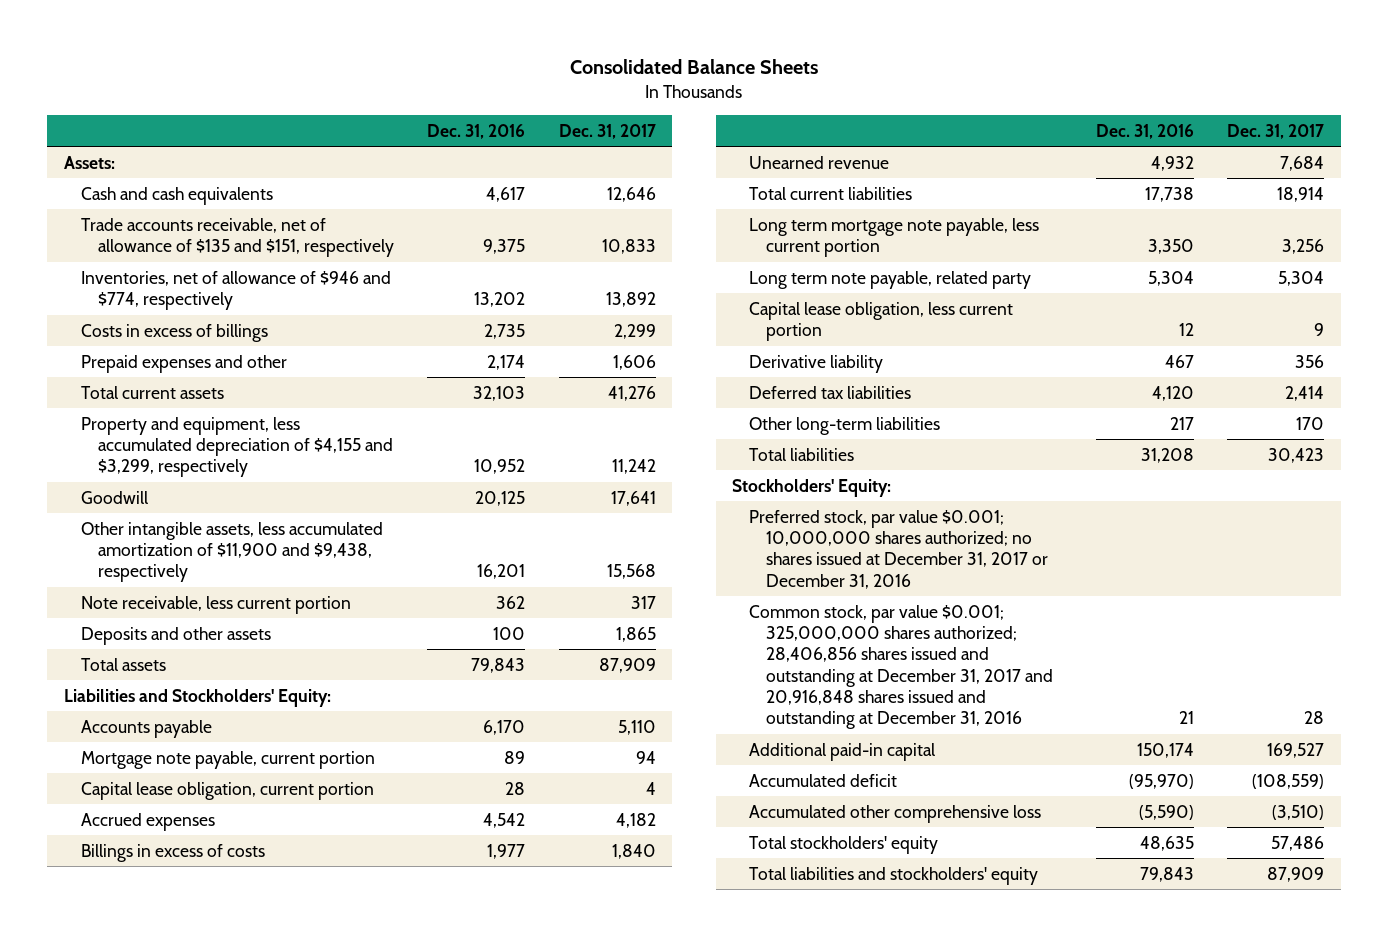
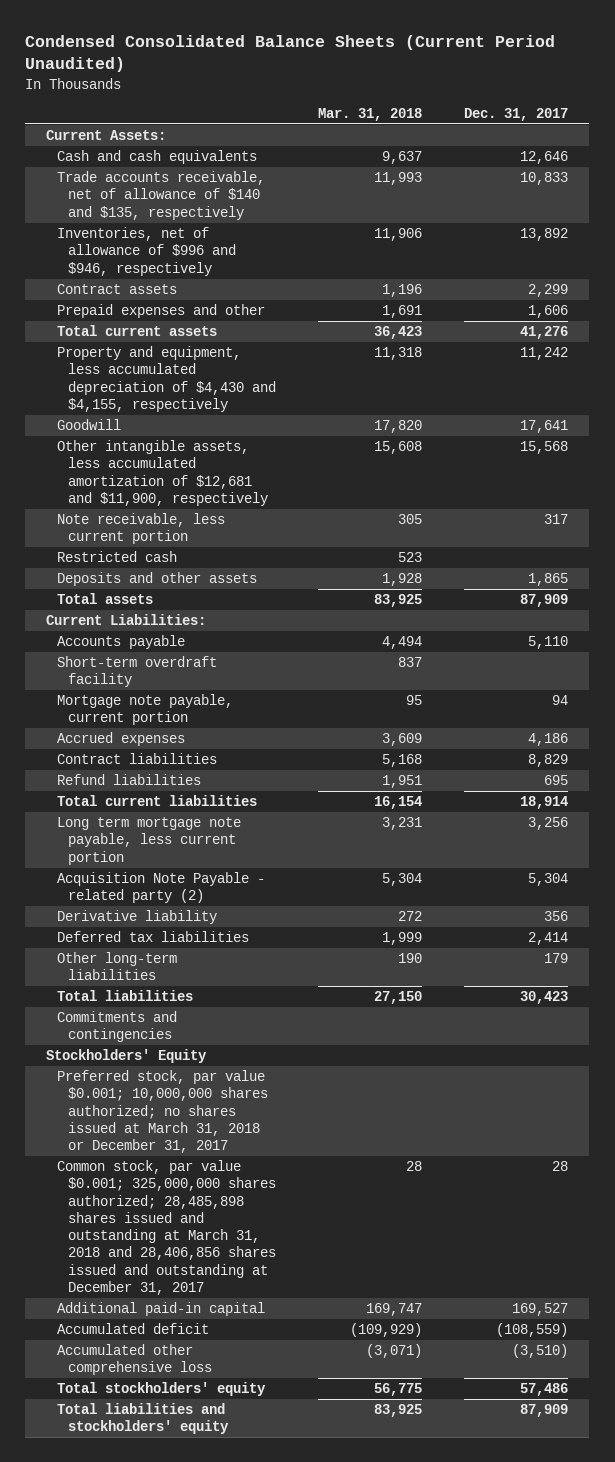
- Consolidated Balance Sheets
+ Condensed Consolidated Balance Sheets (Current Period Unaudited)
- | Dec. 31, 2016 | Dec. 31, 2017
+ | Mar. 31, 2018 | Dec. 31, 2017
- Assets:
+ Current Assets:
- Trade accounts receivable, net of allowance of $135 and $151, respectively | 9,375 | 10,833
- Inventories, net of allowance of $946 and $774, respectively | 13,202 | 13,892
- Costs in excess of billings | 2,735 | 2,299
+ Trade accounts receivable, net of allowance of $140 and $135, respectively | 11,993 | 10,833
+ Inventories, net of allowance of $996 and $946, respectively | 11,906 | 13,892
+ Contract assets | 1,196 | 2,299
- Property and equipment, less accumulated depreciation of $4,155 and $3,299, respectively | 10,952 | 11,242
+ Property and equipment, less accumulated depreciation of $4,430 and $4,155, respectively | 11,318 | 11,242
- Other intangible assets, less accumulated amortization of $11,900 and $9,438, respectively | 16,201 | 15,568
+ Other intangible assets, less accumulated amortization of $12,681 and $11,900, respectively | 15,608 | 15,568
+ Restricted cash | 523 |
- Liabilities and Stockholders' Equity:
+ Current Liabilities:
+ Short-term overdraft facility | 837 |
- Capital lease obligation, current portion | 28 | 4
- Accrued expenses | 4,542 | 4,182
- Billings in excess of costs | 1,977 | 1,840
- Unearned revenue | 4,932 | 7,684
+ Accrued expenses | 3,609 | 4,186
+ Contract liabilities | 5,168 | 8,829
+ Refund liabilities | 1,951 | 695
- Long term note payable, related party | 5,304 | 5,304
- Capital lease obligation, less current portion | 12 | 9
+ Acquisition Note Payable - related party (2) | 5,304 | 5,304
- Other long-term liabilities | 217 | 170
+ Other long-term liabilities | 190 | 179
- Stockholders' Equity:
- Preferred stock, par value $0.001; 10,000,000 shares authorized; no shares issued at December 31, 2017 or December 31, 2016
- Common stock, par value $0.001; 325,000,000 shares authorized; 28,406,856 shares issued and outstanding at December 31, 2017 and 20,916,848 shares issued and outstanding at December 31, 2016 | 21 | 28
+ Commitments and contingencies
+ Stockholders' Equity
+ Preferred stock, par value $0.001; 10,000,000 shares authorized; no shares issued at March 31, 2018 or December 31, 2017
+ Common stock, par value $0.001; 325,000,000 shares authorized; 28,485,898 shares issued and outstanding at March 31, 2018 and 28,406,856 shares issued and outstanding at December 31, 2017 | 28 | 28

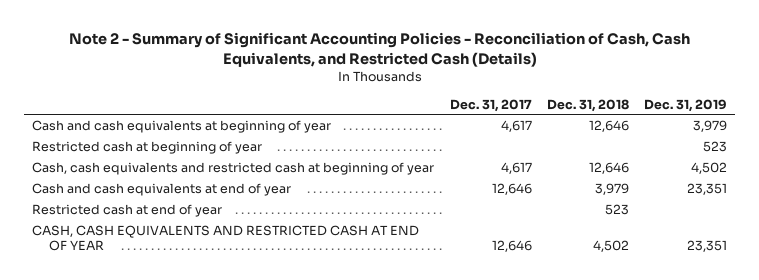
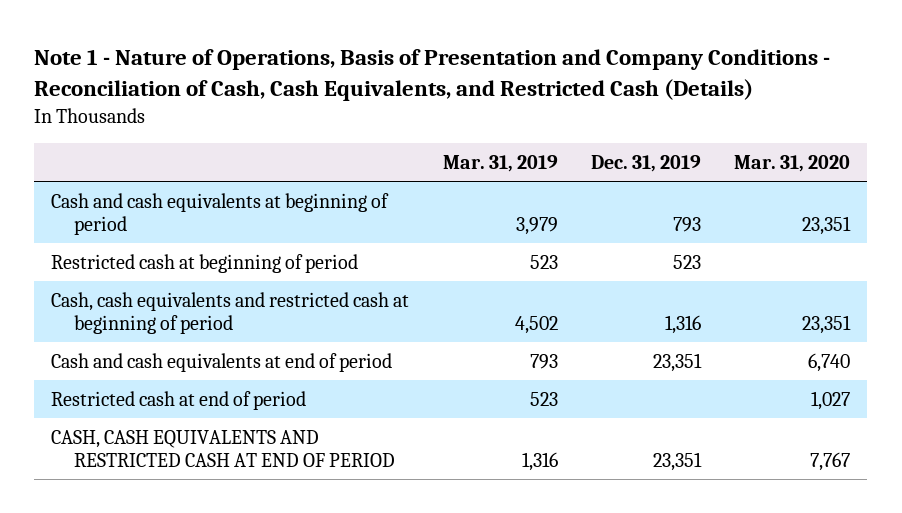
- Note 2 - Summary of Significant Accounting Policies - Reconciliation of Cash, Cash Equivalents, and Restricted Cash (Details)
+ Note 1 - Nature of Operations, Basis of Presentation and Company Conditions - Reconciliation of Cash, Cash Equivalents, and Restricted Cash (Details)
- | Dec. 31, 2017 | Dec. 31, 2018 | Dec. 31, 2019
+ | Mar. 31, 2019 | Dec. 31, 2019 | Mar. 31, 2020
- Cash and cash equivalents at beginning of year | 4,617 | 12,646 | 3,979
- Restricted cash at beginning of year | | | 523
- Cash, cash equivalents and restricted cash at beginning of year | 4,617 | 12,646 | 4,502
- Cash and cash equivalents at end of year | 12,646 | 3,979 | 23,351
- Restricted cash at end of year | | 523 |
- CASH, CASH EQUIVALENTS AND RESTRICTED CASH AT END OF YEAR | 12,646 | 4,502 | 23,351
+ Cash and cash equivalents at beginning of period | 3,979 | 793 | 23,351
+ Restricted cash at beginning of period | 523 | 523 |
+ Cash, cash equivalents and restricted cash at beginning of period | 4,502 | 1,316 | 23,351
+ Cash and cash equivalents at end of period | 793 | 23,351 | 6,740
+ Restricted cash at end of period | 523 | | 1,027
+ CASH, CASH EQUIVALENTS AND RESTRICTED CASH AT END OF PERIOD | 1,316 | 23,351 | 7,767

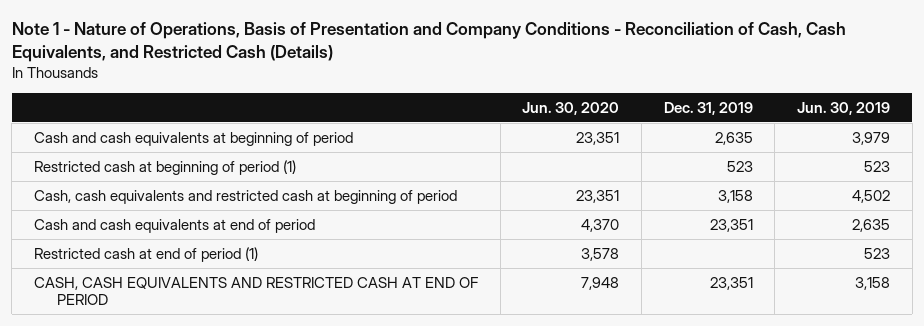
- | Mar. 31, 2019 | Dec. 31, 2019 | Mar. 31, 2020
+ | Jun. 30, 2020 | Dec. 31, 2019 | Jun. 30, 2019
- Cash and cash equivalents at beginning of period | 3,979 | 793 | 23,351
- Restricted cash at beginning of period | 523 | 523 |
- Cash, cash equivalents and restricted cash at beginning of period | 4,502 | 1,316 | 23,351
+ Cash and cash equivalents at beginning of period | 23,351 | 2,635 | 3,979
+ Restricted cash at beginning of period (1) | | 523 | 523
+ Cash, cash equivalents and restricted cash at beginning of period | 23,351 | 3,158 | 4,502
- Restricted cash at end of period | 523 | | 1,027
+ Restricted cash at end of period (1) | 3,578 | | 523

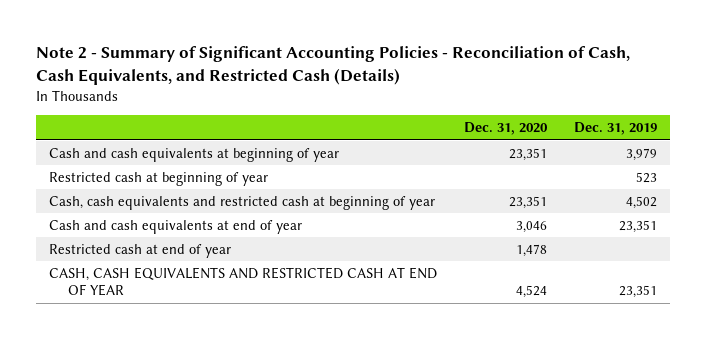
- Note 1 - Nature of Operations, Basis of Presentation and Company Conditions - Reconciliation of Cash, Cash Equivalents, and Restricted Cash (Details)
+ Note 2 - Summary of Significant Accounting Policies - Reconciliation of Cash, Cash Equivalents, and Restricted Cash (Details)
- | Jun. 30, 2020 | Dec. 31, 2019 | Jun. 30, 2019
+ | Dec. 31, 2020 | Dec. 31, 2019
- Cash and cash equivalents at beginning of period | 23,351 | 2,635 | 3,979
- Restricted cash at beginning of period (1) | | 523 | 523
- Cash, cash equivalents and restricted cash at beginning of period | 23,351 | 3,158 | 4,502
- Cash and cash equivalents at end of period | 4,370 | 23,351 | 2,635
- Restricted cash at end of period (1) | 3,578 | | 523
- CASH, CASH EQUIVALENTS AND RESTRICTED CASH AT END OF PERIOD | 7,948 | 23,351 | 3,158
+ Cash and cash equivalents at beginning of year | 23,351 | 3,979
+ Restricted cash at beginning of year | | 523
+ Cash, cash equivalents and restricted cash at beginning of year | 23,351 | 4,502
+ Cash and cash equivalents at end of year | 3,046 | 23,351
+ Restricted cash at end of year | 1,478 |
+ CASH, CASH EQUIVALENTS AND RESTRICTED CASH AT END OF YEAR | 4,524 | 23,351

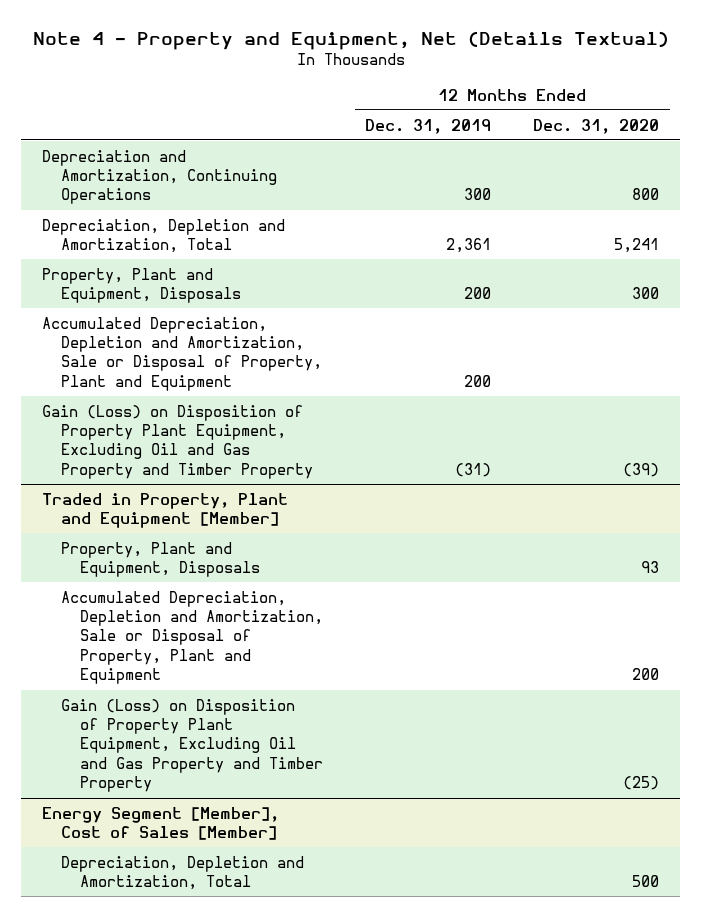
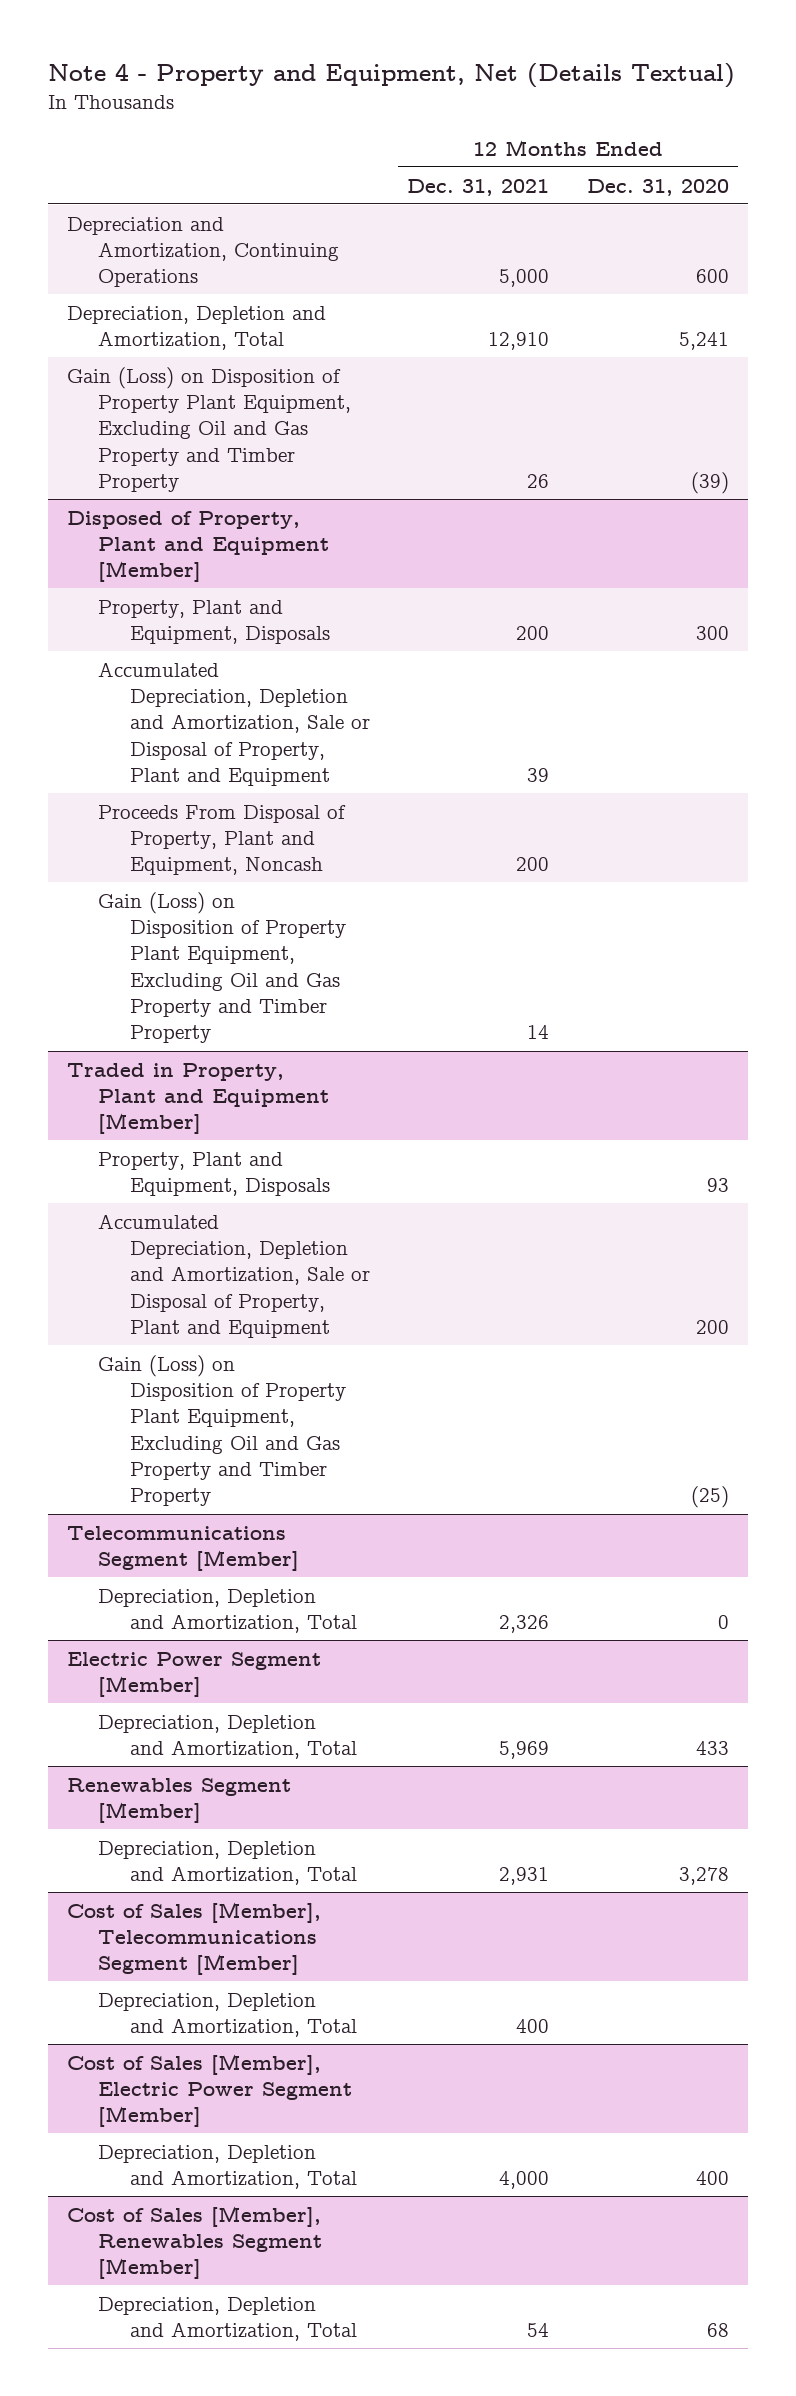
- | 12 Months Ended Dec. 31, 2019 | 12 Months Ended Dec. 31, 2020
+ | 12 Months Ended Dec. 31, 2021 | 12 Months Ended Dec. 31, 2020
- Depreciation and Amortization, Continuing Operations | 300 | 800
+ Depreciation and Amortization, Continuing Operations | 5,000 | 600
moved up: Gain (Loss) on Disposition of Property Plant Equipment, Excluding Oil and Gas Property and Timber Property | 26 | (39)
+ Disposed of Property, Plant and Equipment [Member]
+ Proceeds From Disposal of Property, Plant and Equipment, Noncash | 200 |
+ Gain (Loss) on Disposition of Property Plant Equipment, Excluding Oil and Gas Property and Timber Property | 14 |
- Energy Segment [Member], Cost of Sales [Member]
- Depreciation, Depletion and Amortization, Total | | 500
+ Telecommunications Segment [Member]
+ Depreciation, Depletion and Amortization, Total | 2,326 | 0
+ Electric Power Segment [Member]
+ Depreciation, Depletion and Amortization, Total | 5,969 | 433
+ Renewables Segment [Member]
+ Depreciation, Depletion and Amortization, Total | 2,931 | 3,278
+ Cost of Sales [Member], Telecommunications Segment [Member]
+ Depreciation, Depletion and Amortization, Total | 400 |
+ Cost of Sales [Member], Electric Power Segment [Member]
+ Depreciation, Depletion and Amortization, Total | 4,000 | 400
+ Cost of Sales [Member], Renewables Segment [Member]
+ Depreciation, Depletion and Amortization, Total | 54 | 68

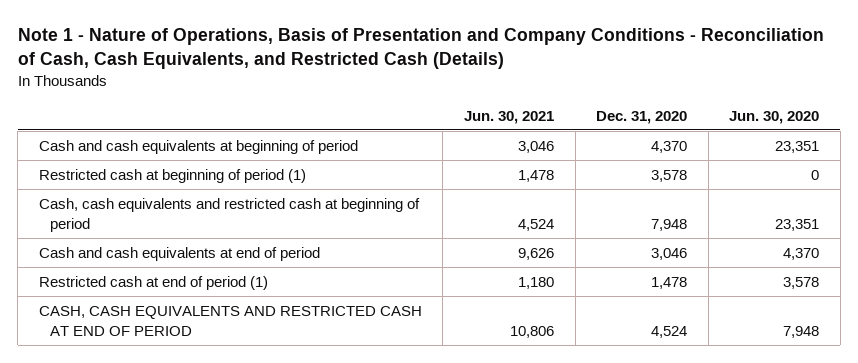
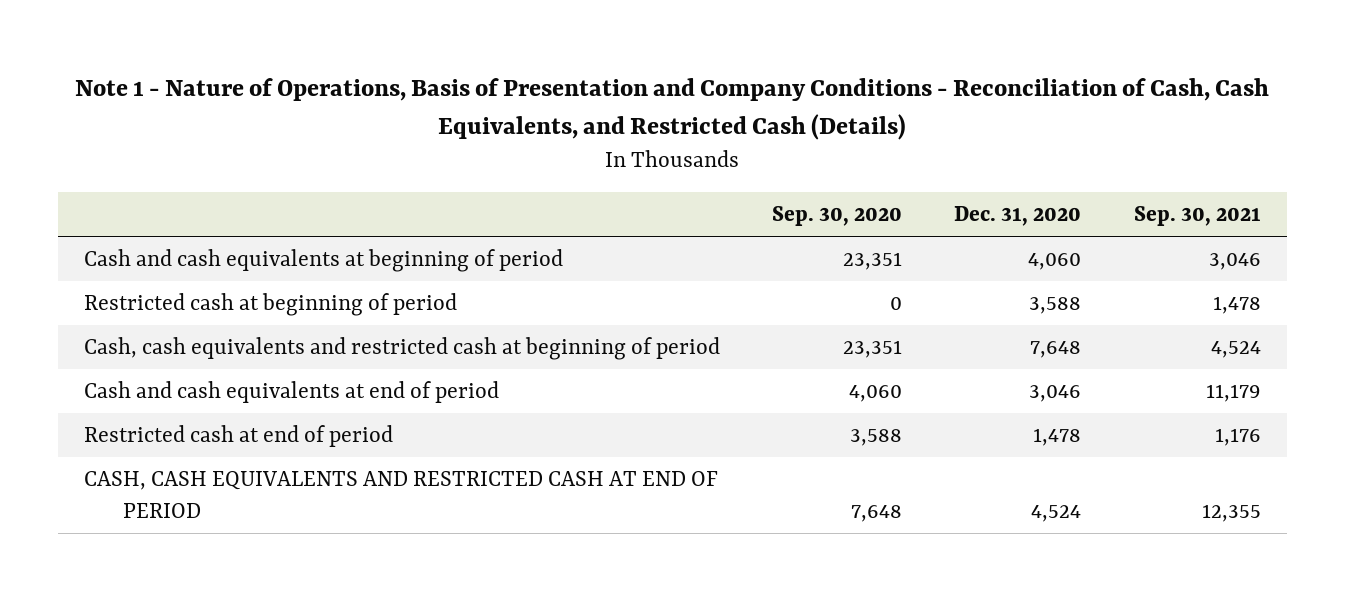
- | Jun. 30, 2021 | Dec. 31, 2020 | Jun. 30, 2020
+ | Sep. 30, 2020 | Dec. 31, 2020 | Sep. 30, 2021
- Cash and cash equivalents at beginning of period | 3,046 | 4,370 | 23,351
- Restricted cash at beginning of period (1) | 1,478 | 3,578 | 0
- Cash, cash equivalents and restricted cash at beginning of period | 4,524 | 7,948 | 23,351
+ Cash and cash equivalents at beginning of period | 23,351 | 4,060 | 3,046
+ Restricted cash at beginning of period | 0 | 3,588 | 1,478
+ Cash, cash equivalents and restricted cash at beginning of period | 23,351 | 7,648 | 4,524
- Restricted cash at end of period (1) | 1,180 | 1,478 | 3,578
+ Restricted cash at end of period | 3,588 | 1,478 | 1,176

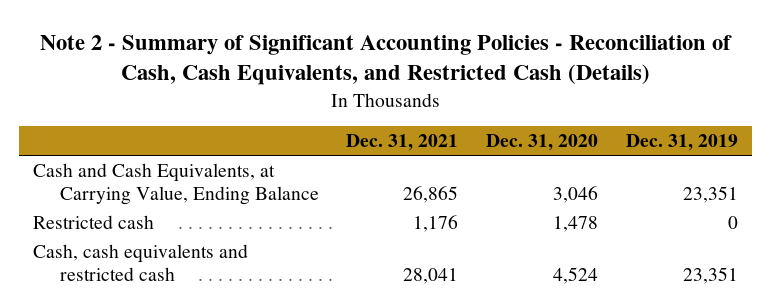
- Note 1 - Nature of Operations, Basis of Presentation and Company Conditions - Reconciliation of Cash, Cash Equivalents, and Restricted Cash (Details)
+ Note 2 - Summary of Significant Accounting Policies - Reconciliation of Cash, Cash Equivalents, and Restricted Cash (Details)
- | Sep. 30, 2020 | Dec. 31, 2020 | Sep. 30, 2021
+ | Dec. 31, 2021 | Dec. 31, 2020 | Dec. 31, 2019
- Cash and cash equivalents at beginning of period | 23,351 | 4,060 | 3,046
- Restricted cash at beginning of period | 0 | 3,588 | 1,478
- Cash, cash equivalents and restricted cash at beginning of period | 23,351 | 7,648 | 4,524
- Cash and cash equivalents at end of period | 4,060 | 3,046 | 11,179
- Restricted cash at end of period | 3,588 | 1,478 | 1,176
- CASH, CASH EQUIVALENTS AND RESTRICTED CASH AT END OF PERIOD | 7,648 | 4,524 | 12,355
+ Cash and Cash Equivalents, at Carrying Value, Ending Balance | 26,865 | 3,046 | 23,351
+ Restricted cash | 1,176 | 1,478 | 0
+ Cash, cash equivalents and restricted cash | 28,041 | 4,524 | 23,351

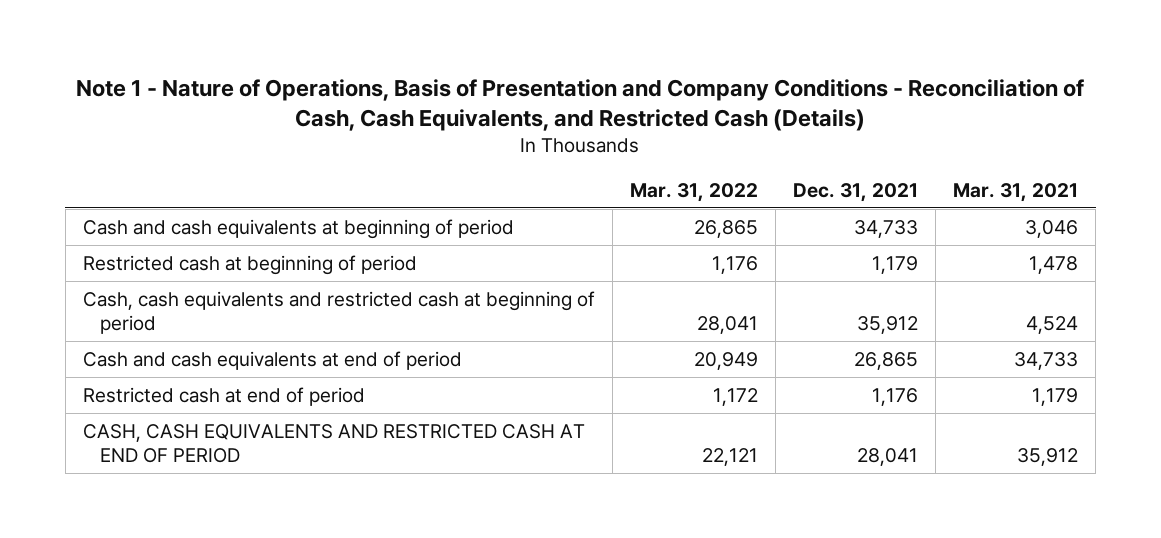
- Note 2 - Summary of Significant Accounting Policies - Reconciliation of Cash, Cash Equivalents, and Restricted Cash (Details)
+ Note 1 - Nature of Operations, Basis of Presentation and Company Conditions - Reconciliation of Cash, Cash Equivalents, and Restricted Cash (Details)
- | Dec. 31, 2021 | Dec. 31, 2020 | Dec. 31, 2019
+ | Mar. 31, 2022 | Dec. 31, 2021 | Mar. 31, 2021
- Cash and Cash Equivalents, at Carrying Value, Ending Balance | 26,865 | 3,046 | 23,351
- Restricted cash | 1,176 | 1,478 | 0
- Cash, cash equivalents and restricted cash | 28,041 | 4,524 | 23,351
+ Cash and cash equivalents at beginning of period | 26,865 | 34,733 | 3,046
+ Restricted cash at beginning of period | 1,176 | 1,179 | 1,478
+ Cash, cash equivalents and restricted cash at beginning of period | 28,041 | 35,912 | 4,524
+ Cash and cash equivalents at end of period | 20,949 | 26,865 | 34,733
+ Restricted cash at end of period | 1,172 | 1,176 | 1,179
+ CASH, CASH EQUIVALENTS AND RESTRICTED CASH AT END OF PERIOD | 22,121 | 28,041 | 35,912

